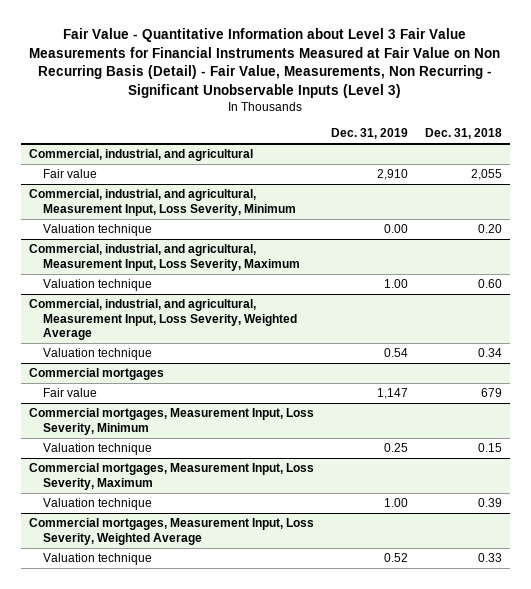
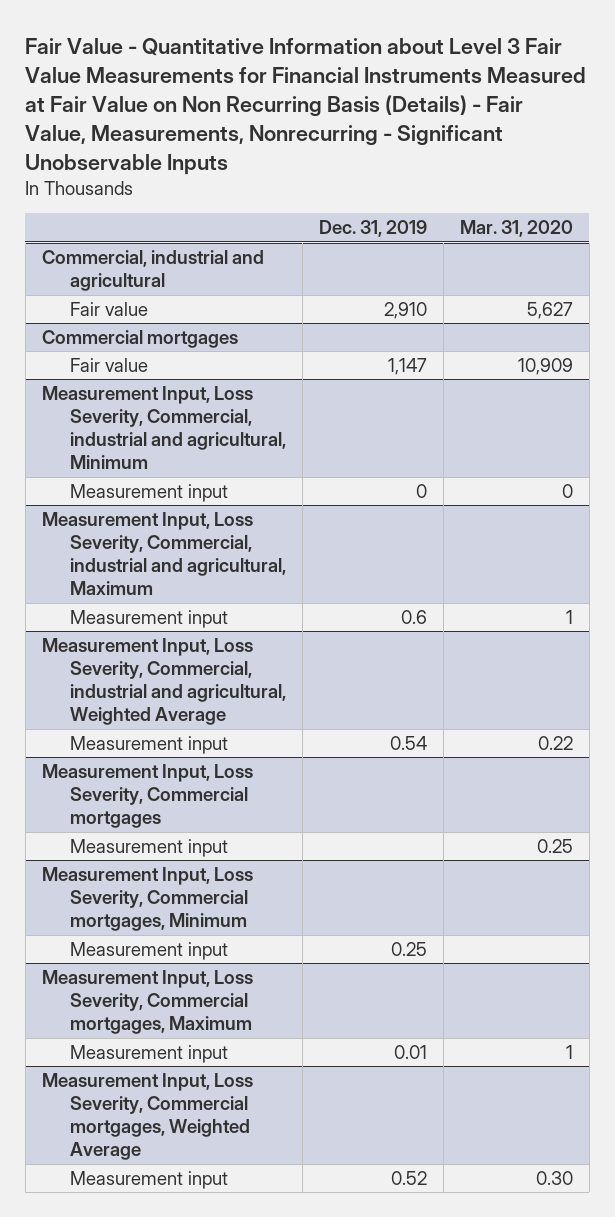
- Fair Value - Quantitative Information about Level 3 Fair Value Measurements for Financial Instruments Measured at Fair Value on Non Recurring Basis (Detail) - Fair Value, Measurements, Non Recurring - Significant Unobservable Inputs (Level 3)
+ Fair Value - Quantitative Information about Level 3 Fair Value Measurements for Financial Instruments Measured at Fair Value on Non Recurring Basis (Details) - Fair Value, Measurements, Nonrecurring - Significant Unobservable Inputs
- | Dec. 31, 2019 | Dec. 31, 2018
+ | Dec. 31, 2019 | Mar. 31, 2020
- Commercial, industrial, and agricultural
+ Commercial, industrial and agricultural
- Commercial, industrial, and agricultural, Measurement Input, Loss Severity, Minimum
- Valuation technique | 0.00 | 0.20
- Commercial, industrial, and agricultural, Measurement Input, Loss Severity, Maximum
- Valuation technique | 1.00 | 0.60
- Commercial, industrial, and agricultural, Measurement Input, Loss Severity, Weighted Average
- Valuation technique | 0.54 | 0.34
- Commercial mortgages, Measurement Input, Loss Severity, Minimum
- Valuation technique | 0.25 | 0.15
- Commercial mortgages, Measurement Input, Loss Severity, Maximum
- Valuation technique | 1.00 | 0.39
- Commercial mortgages, Measurement Input, Loss Severity, Weighted Average
- Valuation technique | 0.52 | 0.33
+ Measurement Input, Loss Severity, Commercial, industrial and agricultural, Minimum
+ Measurement input | 0 | 0
+ Measurement Input, Loss Severity, Commercial, industrial and agricultural, Maximum
+ Measurement input | 0.6 | 1
+ Measurement Input, Loss Severity, Commercial, industrial and agricultural, Weighted Average
+ Measurement input | 0.54 | 0.22
+ Measurement Input, Loss Severity, Commercial mortgages
+ Measurement input | | 0.25
+ Measurement Input, Loss Severity, Commercial mortgages, Minimum
+ Measurement input | 0.25 |
+ Measurement Input, Loss Severity, Commercial mortgages, Maximum
+ Measurement input | 0.01 | 1
+ Measurement Input, Loss Severity, Commercial mortgages, Weighted Average
+ Measurement input | 0.52 | 0.30

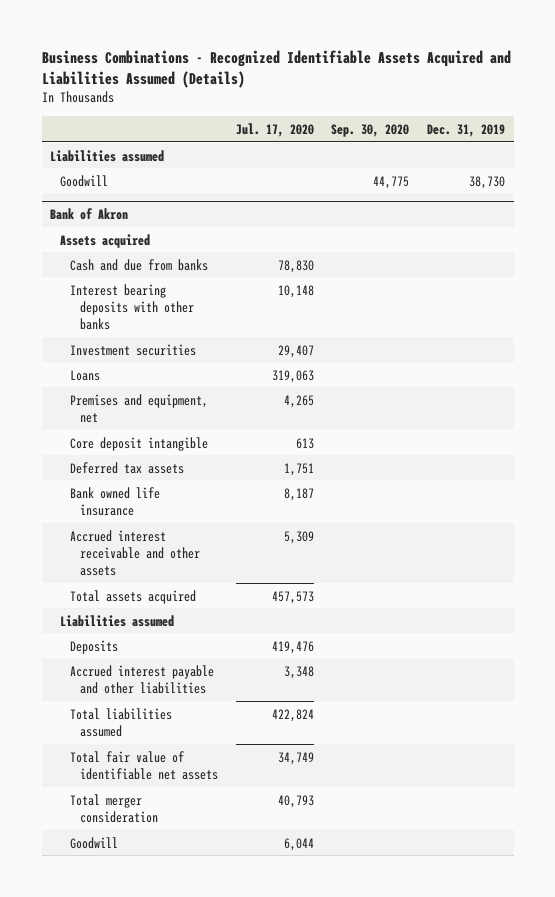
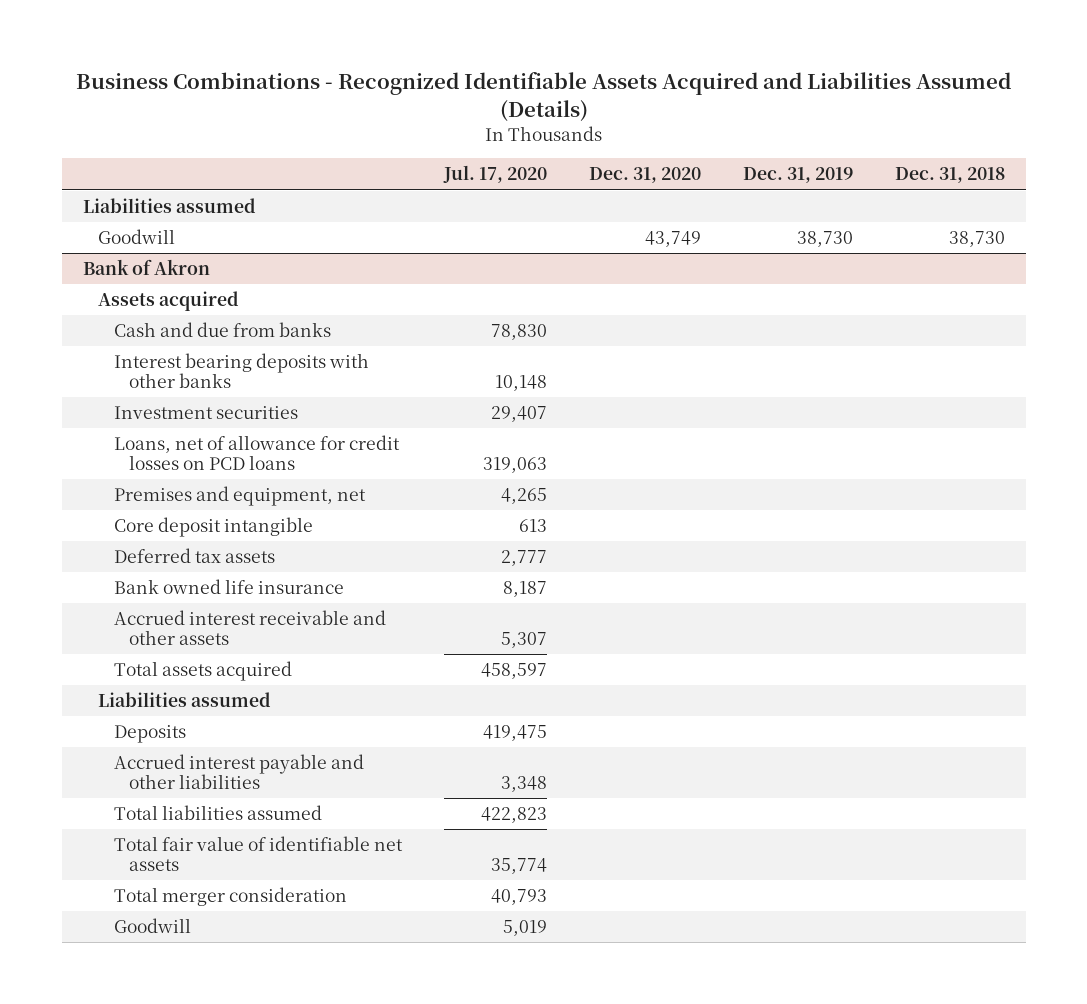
- | Jul. 17, 2020 | Sep. 30, 2020 | Dec. 31, 2019
+ | Jul. 17, 2020 | Dec. 31, 2020 | Dec. 31, 2019 | Dec. 31, 2018
@ Bank of Akron
- Loans | 319,063 | |
+ Loans, net of allowance for credit losses on PCD loans | 319,063 | | |
- Deferred tax assets | 1,751 | |
+ Deferred tax assets | 2,777 | | |
- Accrued interest receivable and other assets | 5,309 | |
- Total assets acquired | 457,573 | |
+ Accrued interest receivable and other assets | 5,307 | | |
+ Total assets acquired | 458,597 | | |
- Deposits | 419,476 | |
+ Deposits | 419,475 | | |
- Total liabilities assumed | 422,824 | |
- Total fair value of identifiable net assets | 34,749 | |
+ Total liabilities assumed | 422,823 | | |
+ Total fair value of identifiable net assets | 35,774 | | |
- Goodwill | 6,044 | |
+ Goodwill | 5,019 | | |

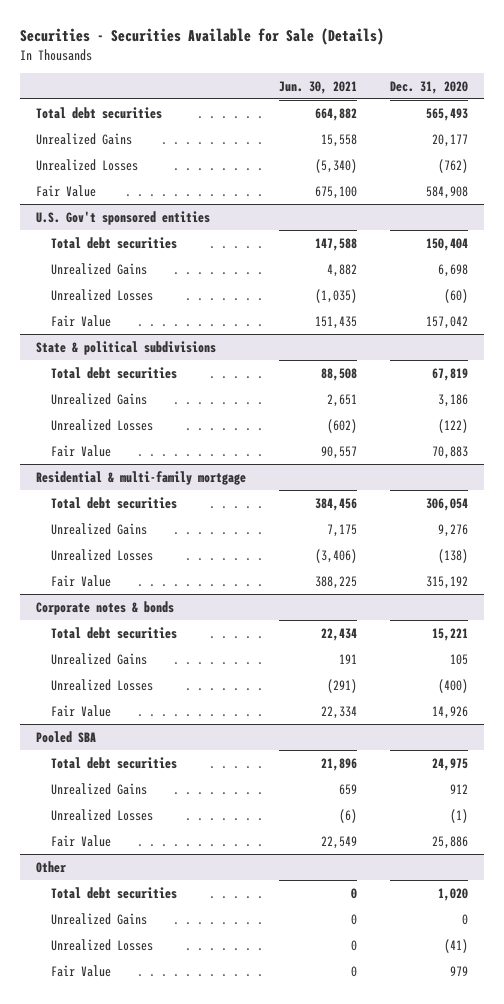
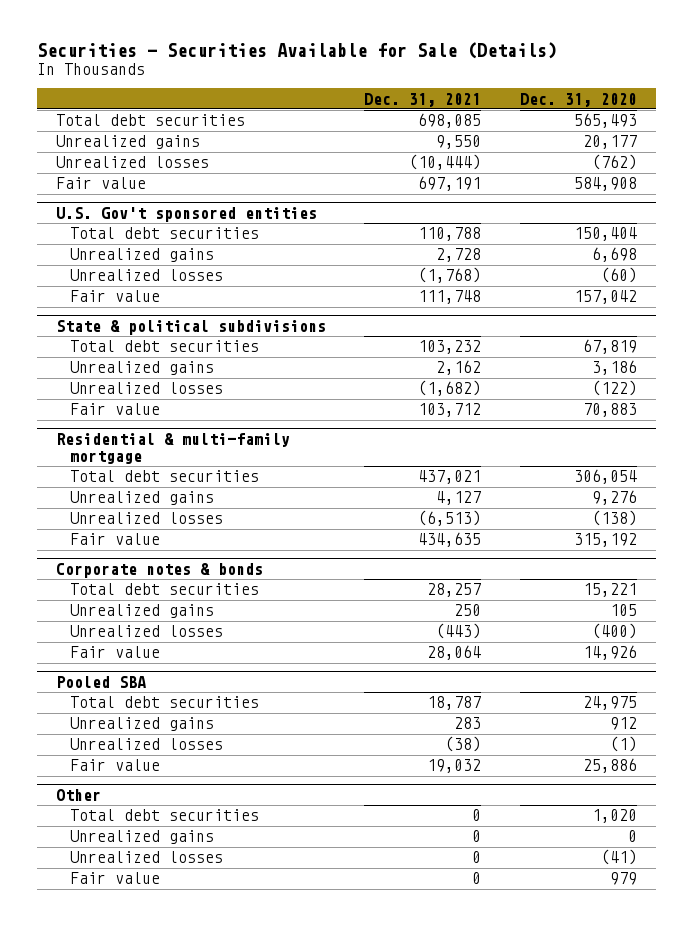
- | Jun. 30, 2021 | Dec. 31, 2020
+ | Dec. 31, 2021 | Dec. 31, 2020
- Unrealized Gains | 15,558 | 20,177
- Unrealized Losses | (5,340) | (762)
- Fair Value | 675,100 | 584,908
+ Unrealized gains | 9,550 | 20,177
+ Unrealized losses | (10,444) | (762)
+ Fair value | 697,191 | 584,908
@ U.S. Gov't sponsored entities
- Unrealized Gains | 4,882 | 6,698
- Unrealized Losses | (1,035) | (60)
- Fair Value | 151,435 | 157,042
+ Unrealized gains | 2,728 | 6,698
+ Unrealized losses | (1,768) | (60)
+ Fair value | 111,748 | 157,042
@ State & political subdivisions
- Unrealized Gains | 2,651 | 3,186
- Unrealized Losses | (602) | (122)
- Fair Value | 90,557 | 70,883
+ Unrealized gains | 2,162 | 3,186
+ Unrealized losses | (1,682) | (122)
+ Fair value | 103,712 | 70,883
@ Residential & multi-family mortgage
- Unrealized Gains | 7,175 | 9,276
- Unrealized Losses | (3,406) | (138)
- Fair Value | 388,225 | 315,192
+ Unrealized gains | 4,127 | 9,276
+ Unrealized losses | (6,513) | (138)
+ Fair value | 434,635 | 315,192
@ Corporate notes & bonds
- Unrealized Gains | 191 | 105
- Unrealized Losses | (291) | (400)
- Fair Value | 22,334 | 14,926
+ Unrealized gains | 250 | 105
+ Unrealized losses | (443) | (400)
+ Fair value | 28,064 | 14,926
@ Pooled SBA
- Unrealized Gains | 659 | 912
- Unrealized Losses | (6) | (1)
- Fair Value | 22,549 | 25,886
+ Unrealized gains | 283 | 912
+ Unrealized losses | (38) | (1)
+ Fair value | 19,032 | 25,886
@ Other
- Unrealized Gains | 0 | 0
- Unrealized Losses | 0 | (41)
- Fair Value | 0 | 979
+ Unrealized gains | 0 | 0
+ Unrealized losses | 0 | (41)
+ Fair value | 0 | 979

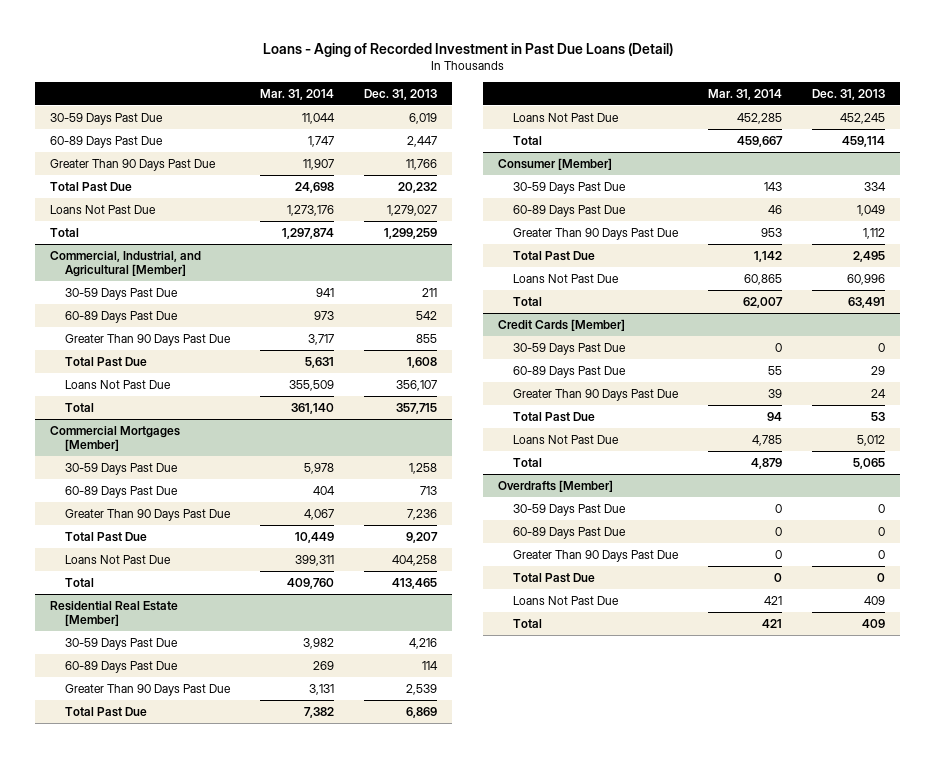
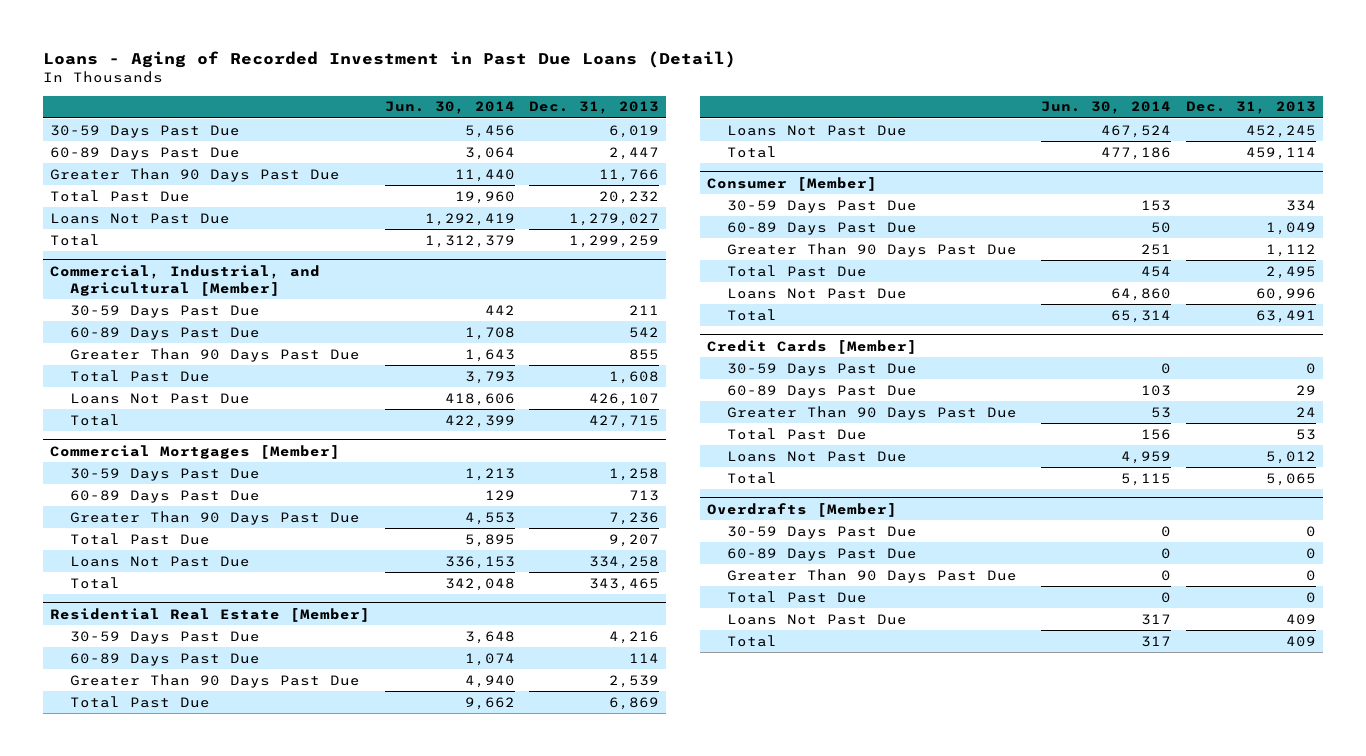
- | Mar. 31, 2014 | Dec. 31, 2013
+ | Jun. 30, 2014 | Dec. 31, 2013
@ Commercial, Industrial, and Agricultural [Member]
- Loans Not Past Due | 355,509 | 356,107
- Total | 361,140 | 357,715
+ Loans Not Past Due | 418,606 | 426,107
+ Total | 422,399 | 427,715
@ Commercial Mortgages [Member]
- Loans Not Past Due | 399,311 | 404,258
- Total | 409,760 | 413,465
+ Loans Not Past Due | 336,153 | 334,258
+ Total | 342,048 | 343,465

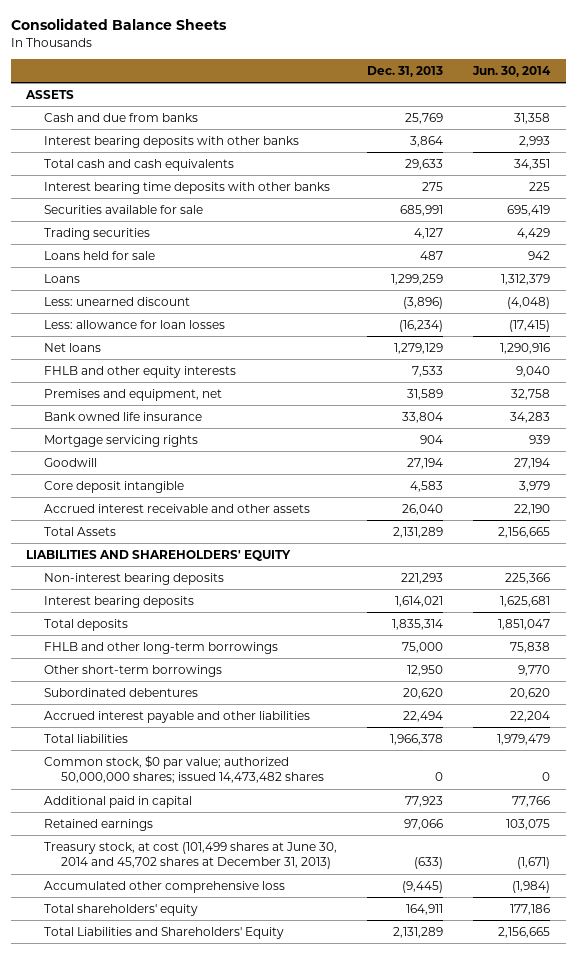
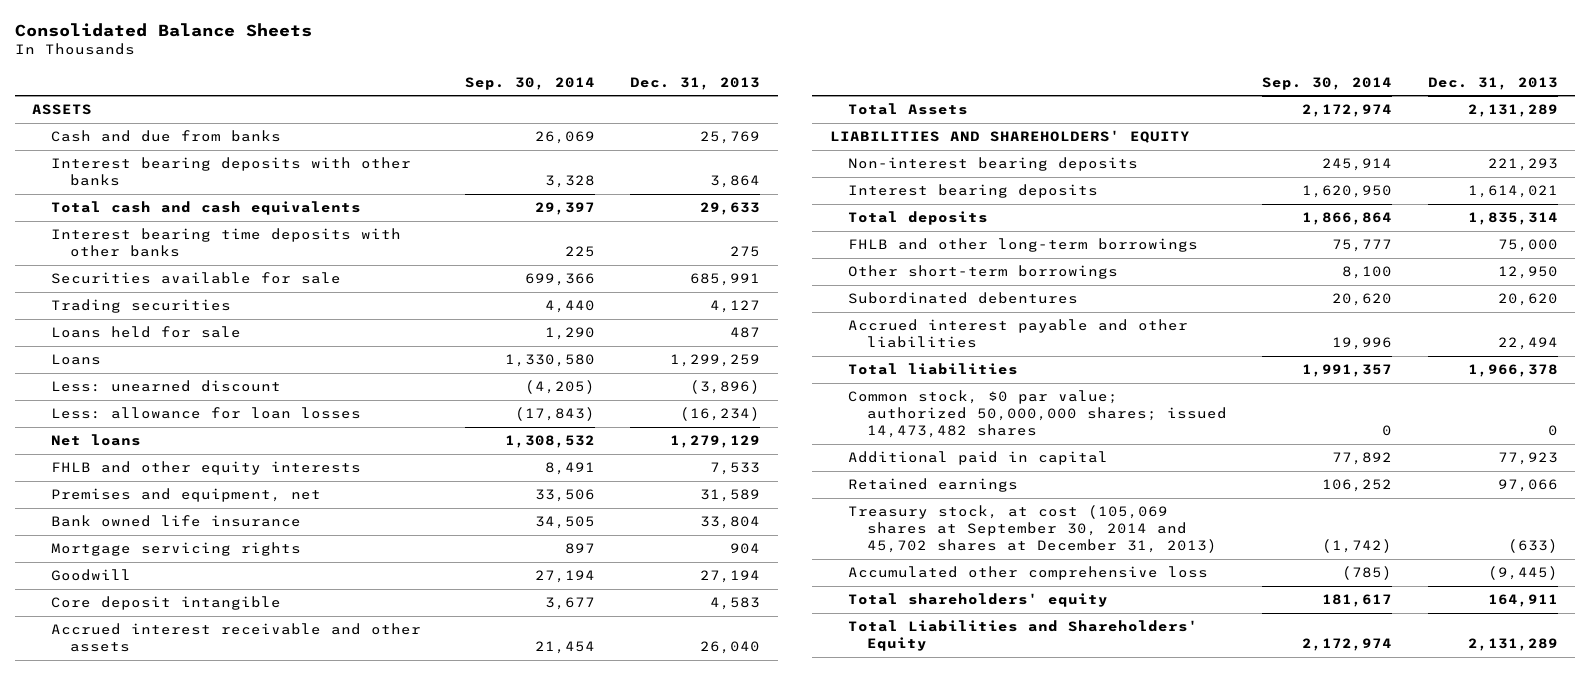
- | Dec. 31, 2013 | Jun. 30, 2014
+ | Sep. 30, 2014 | Dec. 31, 2013
- Treasury stock, at cost (101,499 shares at June 30, 2014 and 45,702 shares at December 31, 2013) | (633) | (1,671)
+ Treasury stock, at cost (105,069 shares at September 30, 2014 and 45,702 shares at December 31, 2013) | (1,742) | (633)

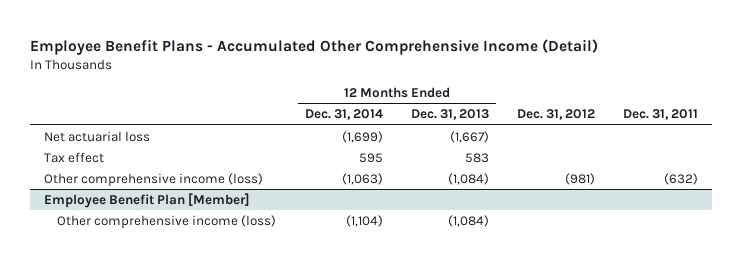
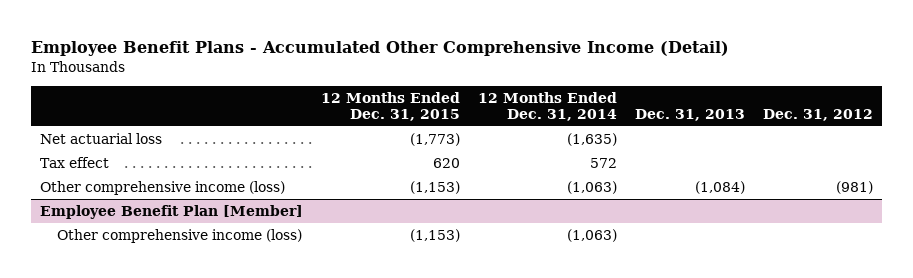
- | 12 Months Ended Dec. 31, 2014 | 12 Months Ended Dec. 31, 2013 | Dec. 31, 2012 | Dec. 31, 2011
+ | 12 Months Ended Dec. 31, 2015 | 12 Months Ended Dec. 31, 2014 | Dec. 31, 2013 | Dec. 31, 2012
- Net actuarial loss | (1,699) | (1,667) | |
- Tax effect | 595 | 583 | |
+ Net actuarial loss | (1,773) | (1,635) | |
+ Tax effect | 620 | 572 | |
@ Employee Benefit Plan [Member]
- Other comprehensive income (loss) | (1,104) | (1,084) | |
+ Other comprehensive income (loss) | (1,153) | (1,063) | |

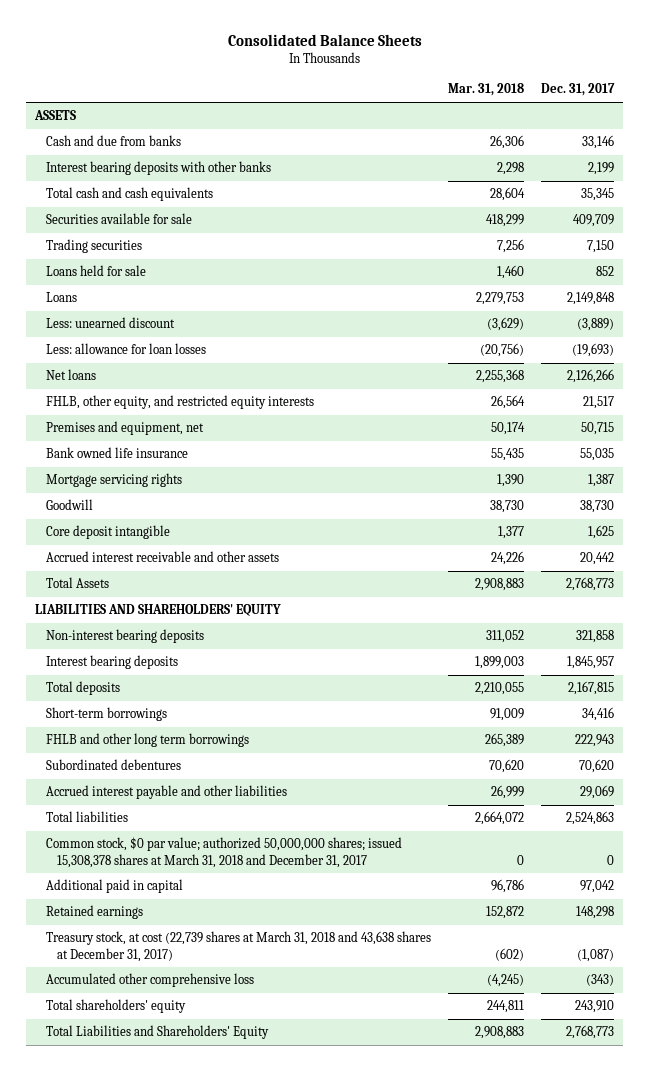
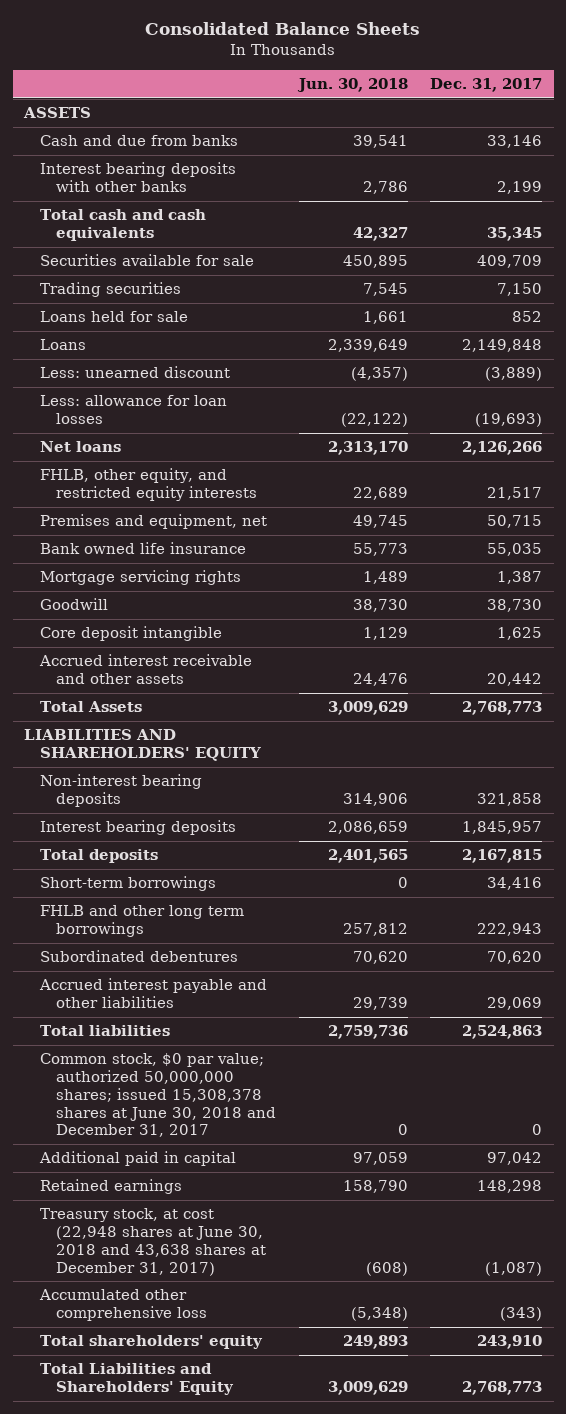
- | Mar. 31, 2018 | Dec. 31, 2017
+ | Jun. 30, 2018 | Dec. 31, 2017
- Common stock, $0 par value; authorized 50,000,000 shares; issued 15,308,378 shares at March 31, 2018 and December 31, 2017 | 0 | 0
+ Common stock, $0 par value; authorized 50,000,000 shares; issued 15,308,378 shares at June 30, 2018 and December 31, 2017 | 0 | 0
- Treasury stock, at cost (22,739 shares at March 31, 2018 and 43,638 shares at December 31, 2017) | (602) | (1,087)
+ Treasury stock, at cost (22,948 shares at June 30, 2018 and 43,638 shares at December 31, 2017) | (608) | (1,087)

